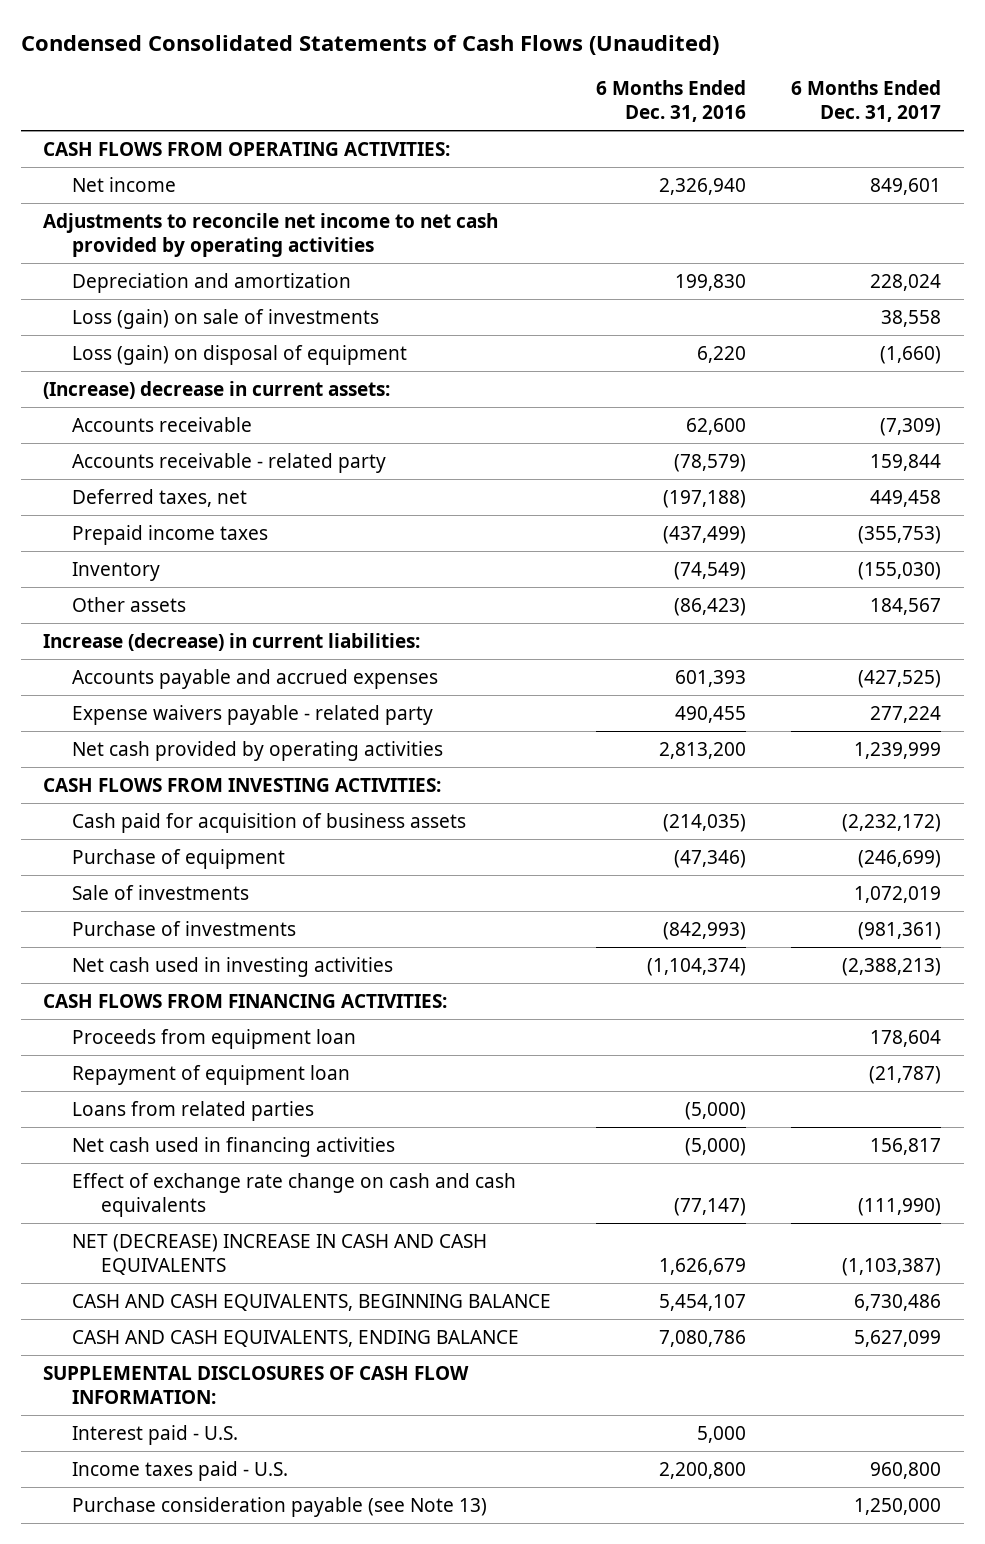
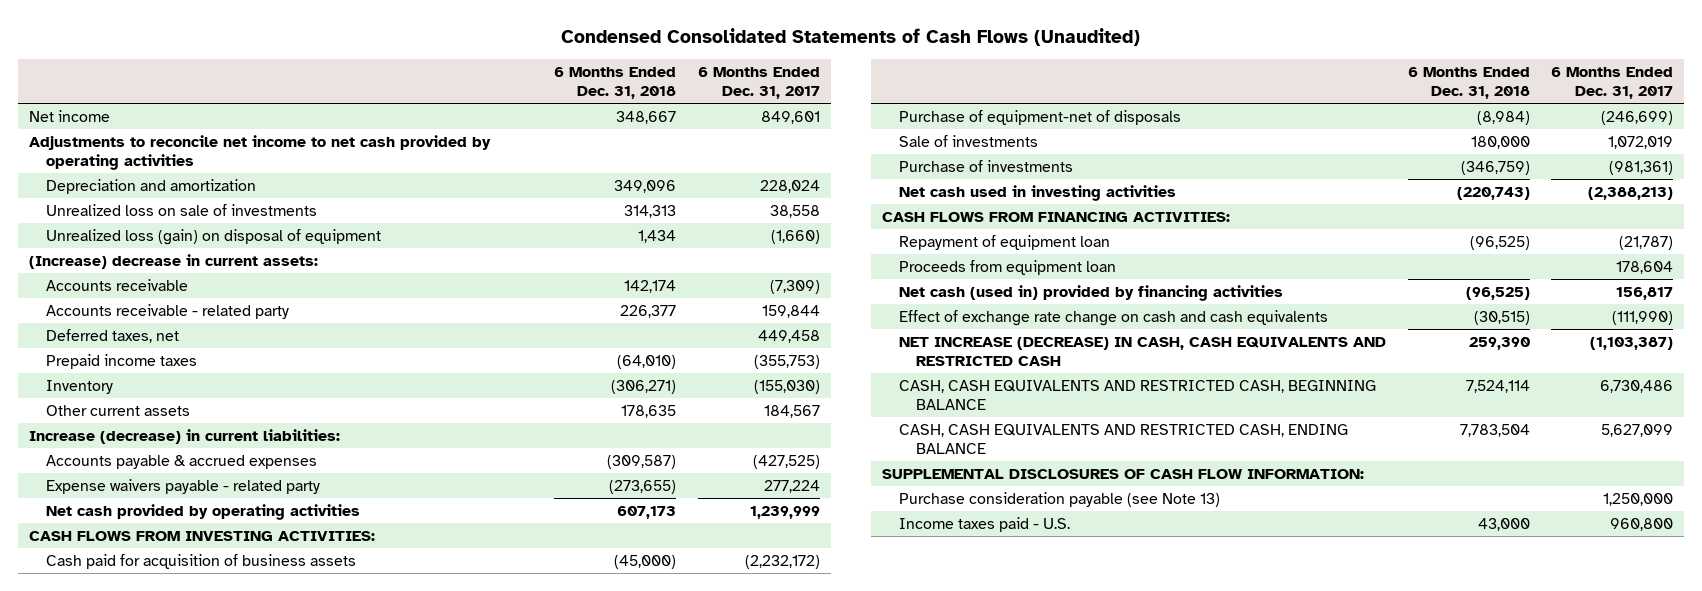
- | 6 Months Ended Dec. 31, 2016 | 6 Months Ended Dec. 31, 2017
+ | 6 Months Ended Dec. 31, 2018 | 6 Months Ended Dec. 31, 2017
- CASH FLOWS FROM OPERATING ACTIVITIES:
- Loss (gain) on sale of investments | | 38,558
- Loss (gain) on disposal of equipment | 6,220 | (1,660)
+ Unrealized loss on sale of investments | 314,313 | 38,558
+ Unrealized loss (gain) on disposal of equipment | 1,434 | (1,660)
- Other assets | (86,423) | 184,567
+ Other current assets | 178,635 | 184,567
- Accounts payable and accrued expenses | 601,393 | (427,525)
+ Accounts payable & accrued expenses | (309,587) | (427,525)
- Purchase of equipment | (47,346) | (246,699)
+ Purchase of equipment-net of disposals | (8,984) | (246,699)
- Loans from related parties | (5,000) |
- Net cash used in financing activities | (5,000) | 156,817
moved down: Proceeds from equipment loan | | 178,604
+ Net cash (used in) provided by financing activities | (96,525) | 156,817
- NET (DECREASE) INCREASE IN CASH AND CASH EQUIVALENTS | 1,626,679 | (1,103,387)
- CASH AND CASH EQUIVALENTS, BEGINNING BALANCE | 5,454,107 | 6,730,486
- CASH AND CASH EQUIVALENTS, ENDING BALANCE | 7,080,786 | 5,627,099
+ NET INCREASE (DECREASE) IN CASH, CASH EQUIVALENTS AND RESTRICTED CASH | 259,390 | (1,103,387)
+ CASH, CASH EQUIVALENTS AND RESTRICTED CASH, BEGINNING BALANCE | 7,524,114 | 6,730,486
+ CASH, CASH EQUIVALENTS AND RESTRICTED CASH, ENDING BALANCE | 7,783,504 | 5,627,099
- Interest paid - U.S. | 5,000 |
moved down: Income taxes paid - U.S. | 43,000 | 960,800

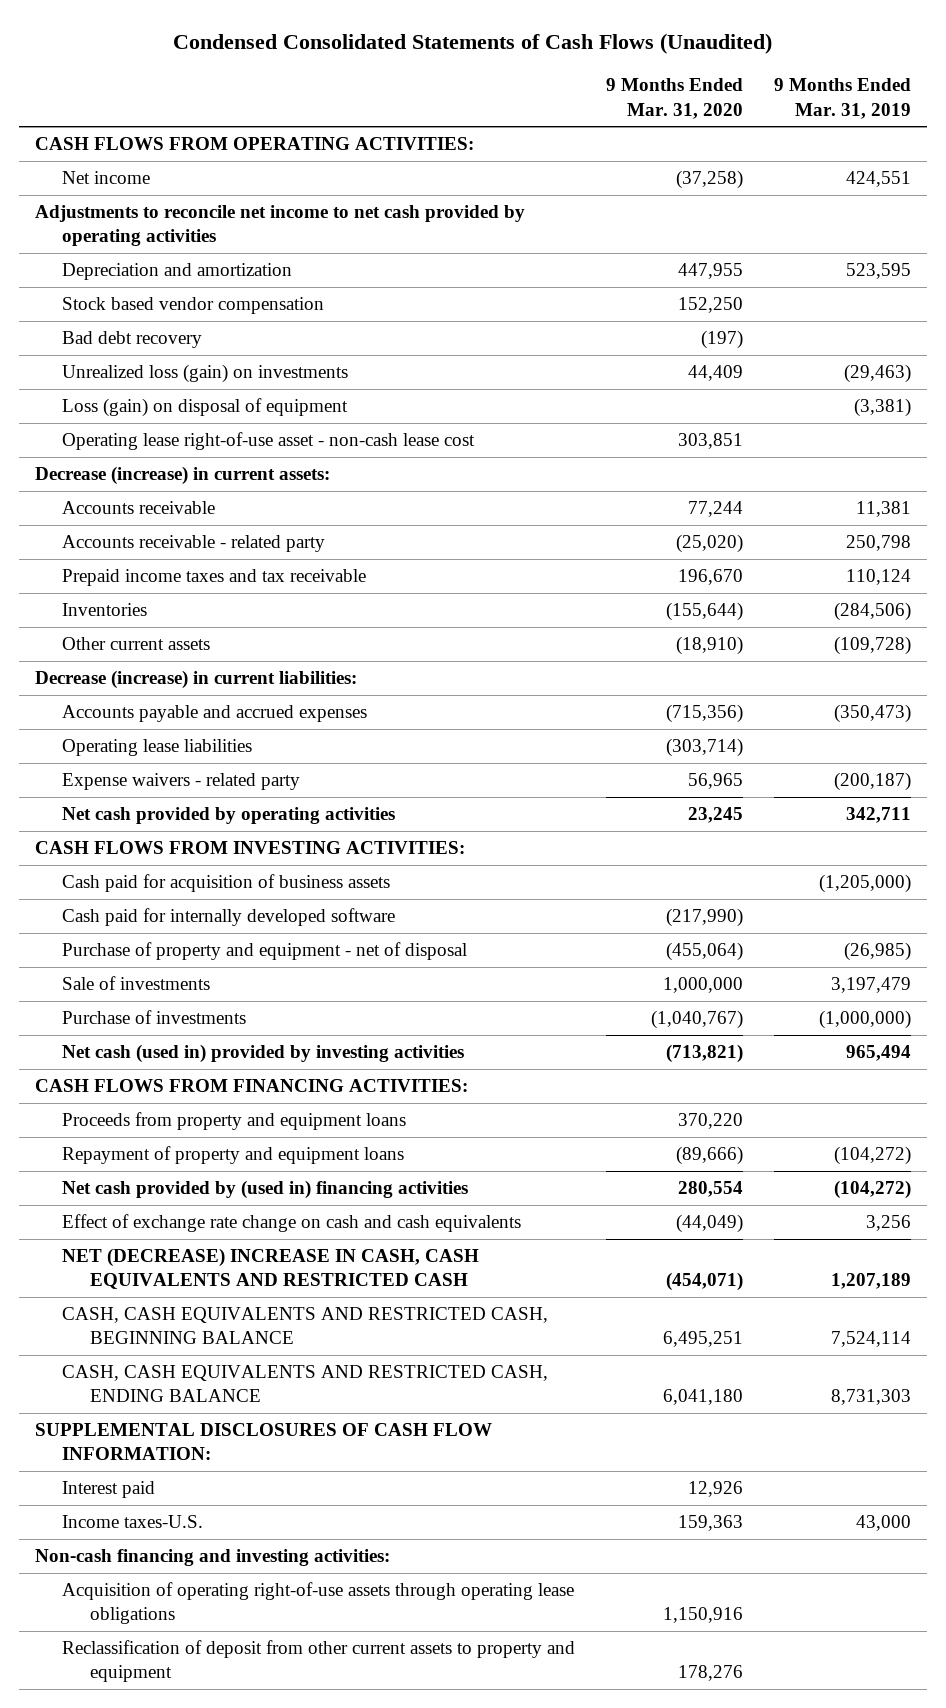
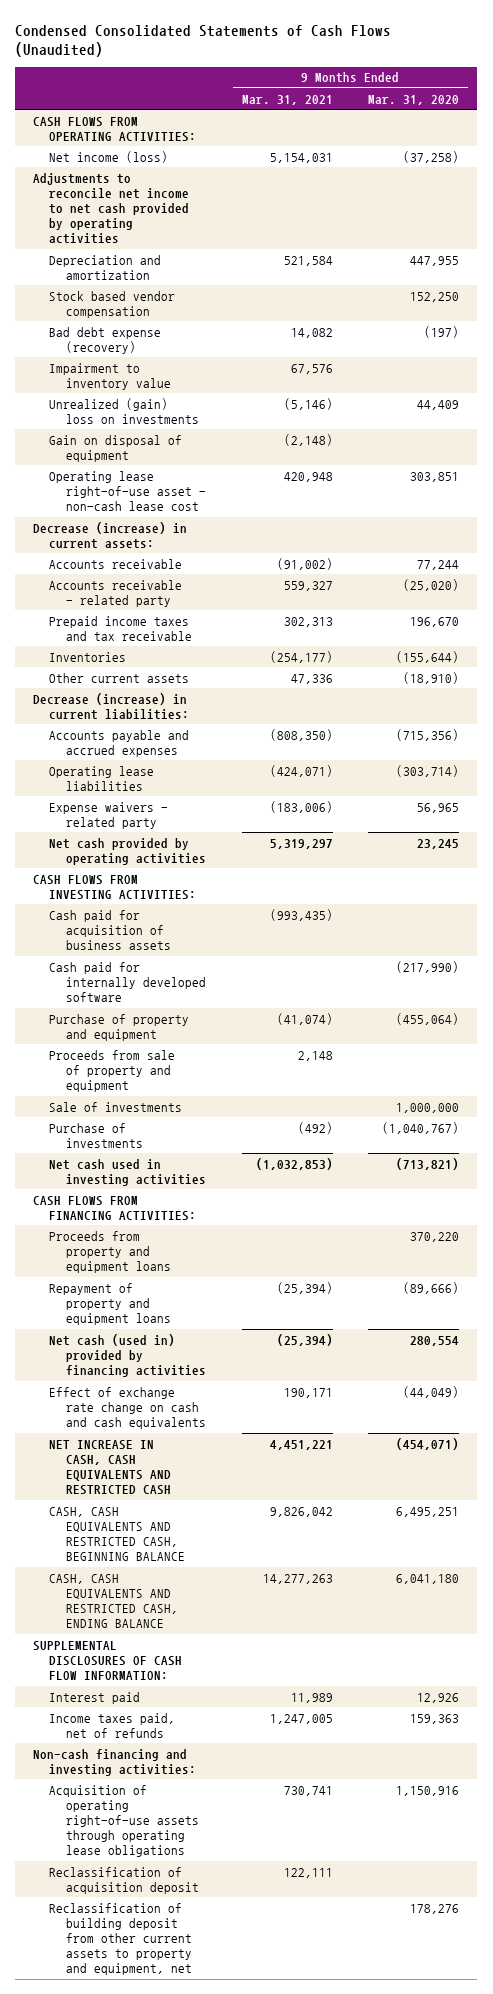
- | 9 Months Ended Mar. 31, 2020 | 9 Months Ended Mar. 31, 2019
+ | 9 Months Ended Mar. 31, 2021 | 9 Months Ended Mar. 31, 2020
- Net income | (37,258) | 424,551
+ Net income (loss) | 5,154,031 | (37,258)
- Bad debt recovery | (197) |
- Unrealized loss (gain) on investments | 44,409 | (29,463)
- Loss (gain) on disposal of equipment | | (3,381)
+ Bad debt expense (recovery) | 14,082 | (197)
+ Impairment to inventory value | 67,576 |
+ Unrealized (gain) loss on investments | (5,146) | 44,409
+ Gain on disposal of equipment | (2,148) |
- Purchase of property and equipment - net of disposal | (455,064) | (26,985)
+ Purchase of property and equipment | (41,074) | (455,064)
+ Proceeds from sale of property and equipment | 2,148 |
- Net cash (used in) provided by investing activities | (713,821) | 965,494
+ Net cash used in investing activities | (1,032,853) | (713,821)
- Net cash provided by (used in) financing activities | 280,554 | (104,272)
+ Net cash (used in) provided by financing activities | (25,394) | 280,554
- NET (DECREASE) INCREASE IN CASH, CASH EQUIVALENTS AND RESTRICTED CASH | (454,071) | 1,207,189
+ NET INCREASE IN CASH, CASH EQUIVALENTS AND RESTRICTED CASH | 4,451,221 | (454,071)
- Income taxes-U.S. | 159,363 | 43,000
+ Income taxes paid, net of refunds | 1,247,005 | 159,363
- Reclassification of deposit from other current assets to property and equipment | 178,276 |
+ Reclassification of acquisition deposit | 122,111 |
+ Reclassification of building deposit from other current assets to property and equipment, net | | 178,276

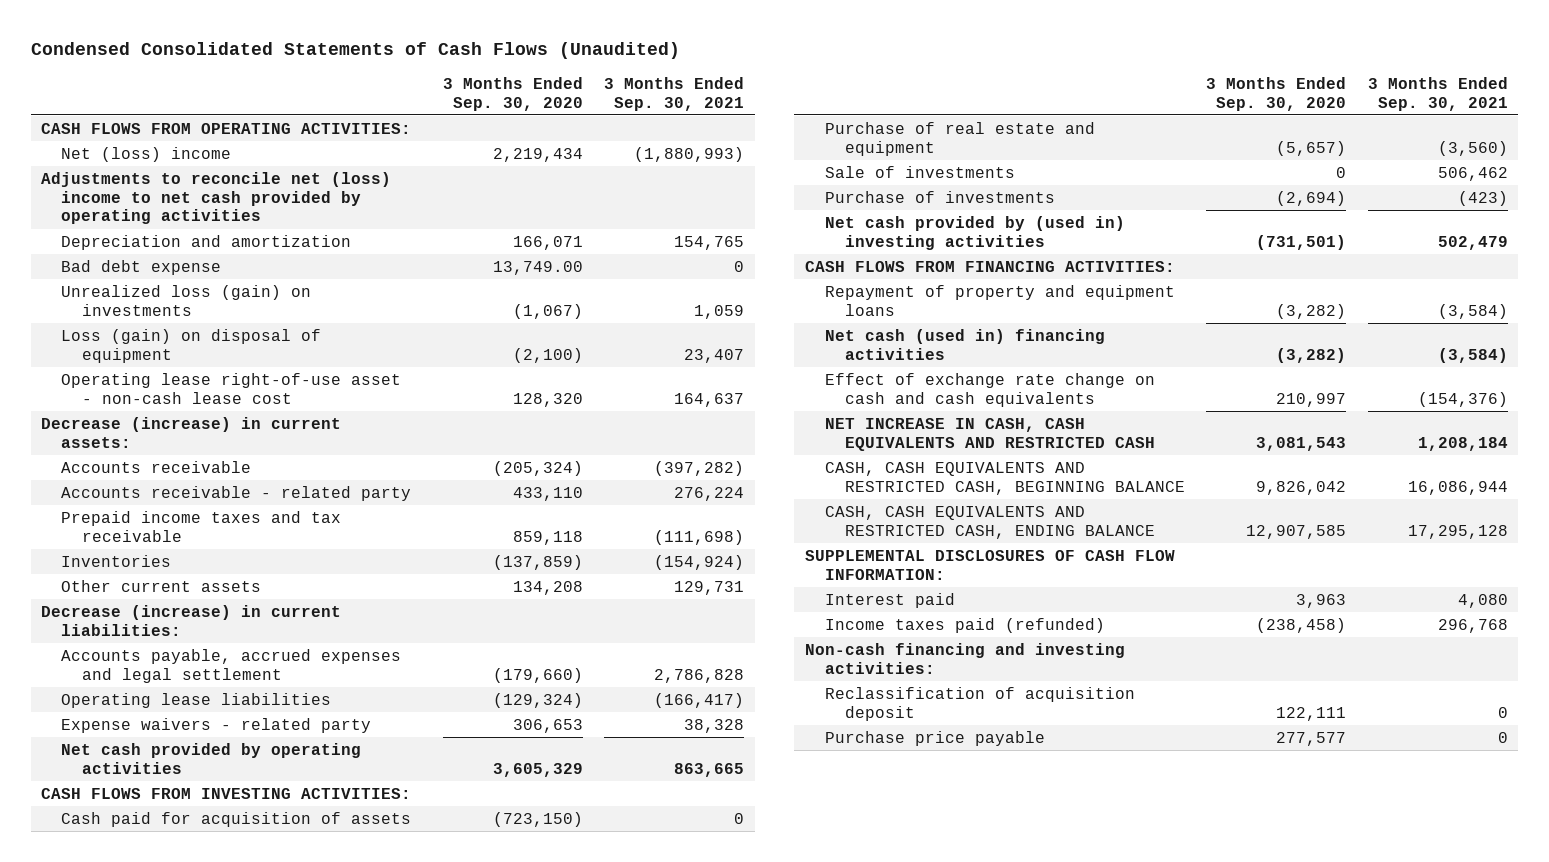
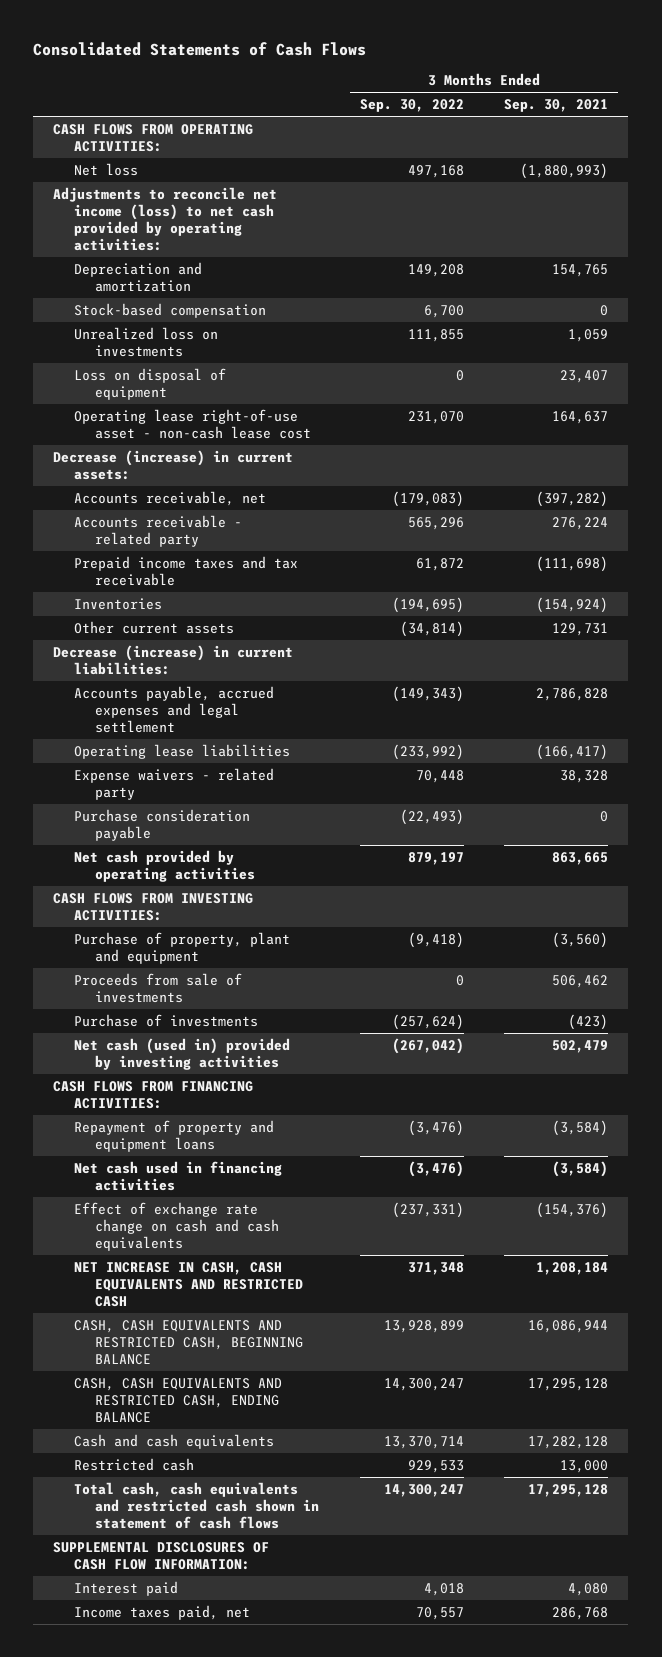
- Condensed Consolidated Statements of Cash Flows (Unaudited)
+ Consolidated Statements of Cash Flows
- | 3 Months Ended Sep. 30, 2020 | 3 Months Ended Sep. 30, 2021
+ | 3 Months Ended Sep. 30, 2022 | 3 Months Ended Sep. 30, 2021
- Net (loss) income | 2,219,434 | (1,880,993)
- Adjustments to reconcile net (loss) income to net cash provided by operating activities
+ Net loss | 497,168 | (1,880,993)
+ Adjustments to reconcile net income (loss) to net cash provided by operating activities:
- Bad debt expense | 13,749.00 | 0
- Unrealized loss (gain) on investments | (1,067) | 1,059
- Loss (gain) on disposal of equipment | (2,100) | 23,407
+ Stock-based compensation | 6,700 | 0
+ Unrealized loss on investments | 111,855 | 1,059
+ Loss on disposal of equipment | 0 | 23,407
- Accounts receivable | (205,324) | (397,282)
+ Accounts receivable, net | (179,083) | (397,282)
+ Purchase consideration payable | (22,493) | 0
- Cash paid for acquisition of assets | (723,150) | 0
- Purchase of real estate and equipment | (5,657) | (3,560)
- Sale of investments | 0 | 506,462
+ Purchase of property, plant and equipment | (9,418) | (3,560)
+ Proceeds from sale of investments | 0 | 506,462
- Net cash provided by (used in) investing activities | (731,501) | 502,479
+ Net cash (used in) provided by investing activities | (267,042) | 502,479
- Net cash (used in) financing activities | (3,282) | (3,584)
+ Net cash used in financing activities | (3,476) | (3,584)
+ Cash and cash equivalents | 13,370,714 | 17,282,128
+ Restricted cash | 929,533 | 13,000
+ Total cash, cash equivalents and restricted cash shown in statement of cash flows | 14,300,247 | 17,295,128
- Income taxes paid (refunded) | (238,458) | 296,768
- Non-cash financing and investing activities:
- Reclassification of acquisition deposit | 122,111 | 0
- Purchase price payable | 277,577 | 0
+ Income taxes paid, net | 70,557 | 286,768

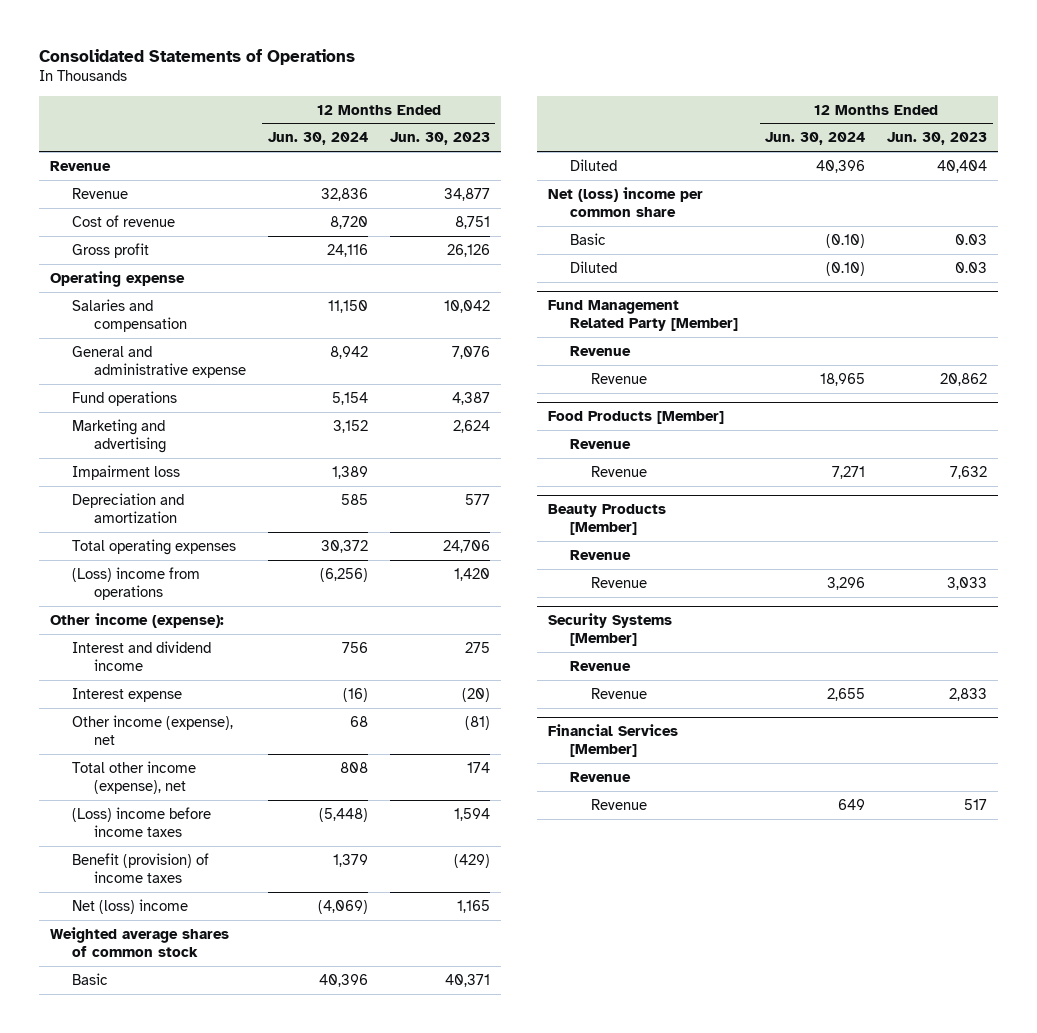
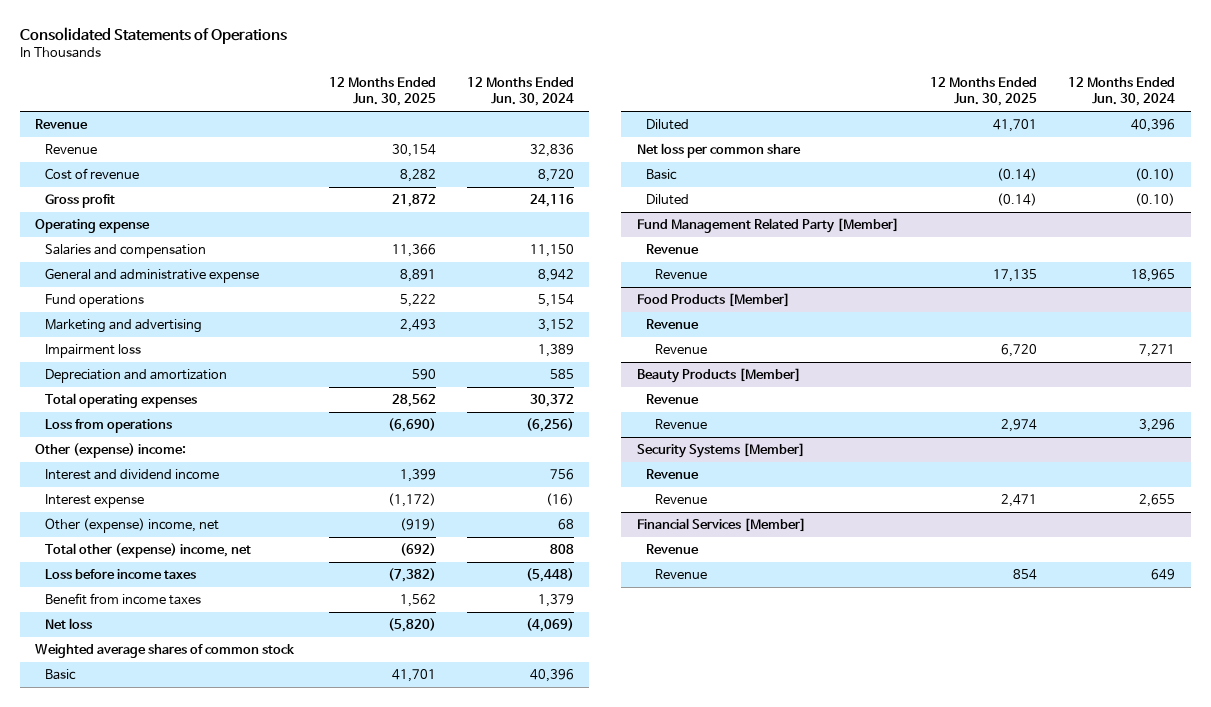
- | 12 Months Ended Jun. 30, 2024 | 12 Months Ended Jun. 30, 2023
+ | 12 Months Ended Jun. 30, 2025 | 12 Months Ended Jun. 30, 2024
- (Loss) income from operations | (6,256) | 1,420
- Other income (expense):
+ Loss from operations | (6,690) | (6,256)
+ Other (expense) income:
- Other income (expense), net | 68 | (81)
- Total other income (expense), net | 808 | 174
- (Loss) income before income taxes | (5,448) | 1,594
- Benefit (provision) of income taxes | 1,379 | (429)
- Net (loss) income | (4,069) | 1,165
+ Other (expense) income, net | (919) | 68
+ Total other (expense) income, net | (692) | 808
+ Loss before income taxes | (7,382) | (5,448)
+ Benefit from income taxes | 1,562 | 1,379
+ Net loss | (5,820) | (4,069)
- Net (loss) income per common share
+ Net loss per common share

